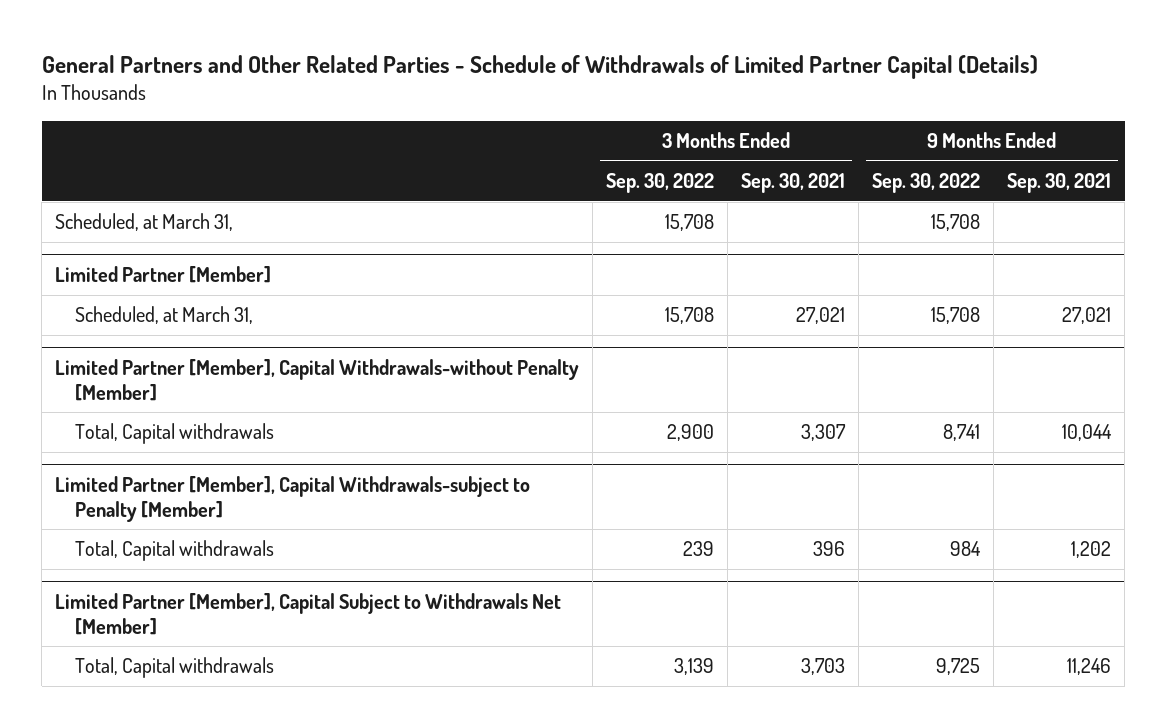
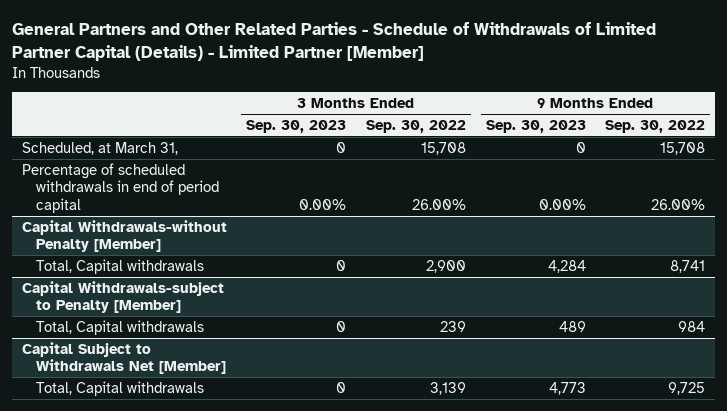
- General Partners and Other Related Parties - Schedule of Withdrawals of Limited Partner Capital (Details)
+ General Partners and Other Related Parties - Schedule of Withdrawals of Limited Partner Capital (Details) - Limited Partner [Member]
- | 3 Months Ended Sep. 30, 2022 | 3 Months Ended Sep. 30, 2021 | 9 Months Ended Sep. 30, 2022 | 9 Months Ended Sep. 30, 2021
+ | 3 Months Ended Sep. 30, 2023 | 3 Months Ended Sep. 30, 2022 | 9 Months Ended Sep. 30, 2023 | 9 Months Ended Sep. 30, 2022
- Limited Partner [Member]
- Scheduled, at March 31, | 15,708 | 27,021 | 15,708 | 27,021
- Limited Partner [Member], Capital Withdrawals-without Penalty [Member]
+ Percentage of scheduled withdrawals in end of period capital | 0.00% | 26.00% | 0.00% | 26.00%
+ Capital Withdrawals-without Penalty [Member]
- Limited Partner [Member], Capital Withdrawals-subject to Penalty [Member]
+ Capital Withdrawals-subject to Penalty [Member]
- Limited Partner [Member], Capital Subject to Withdrawals Net [Member]
+ Capital Subject to Withdrawals Net [Member]

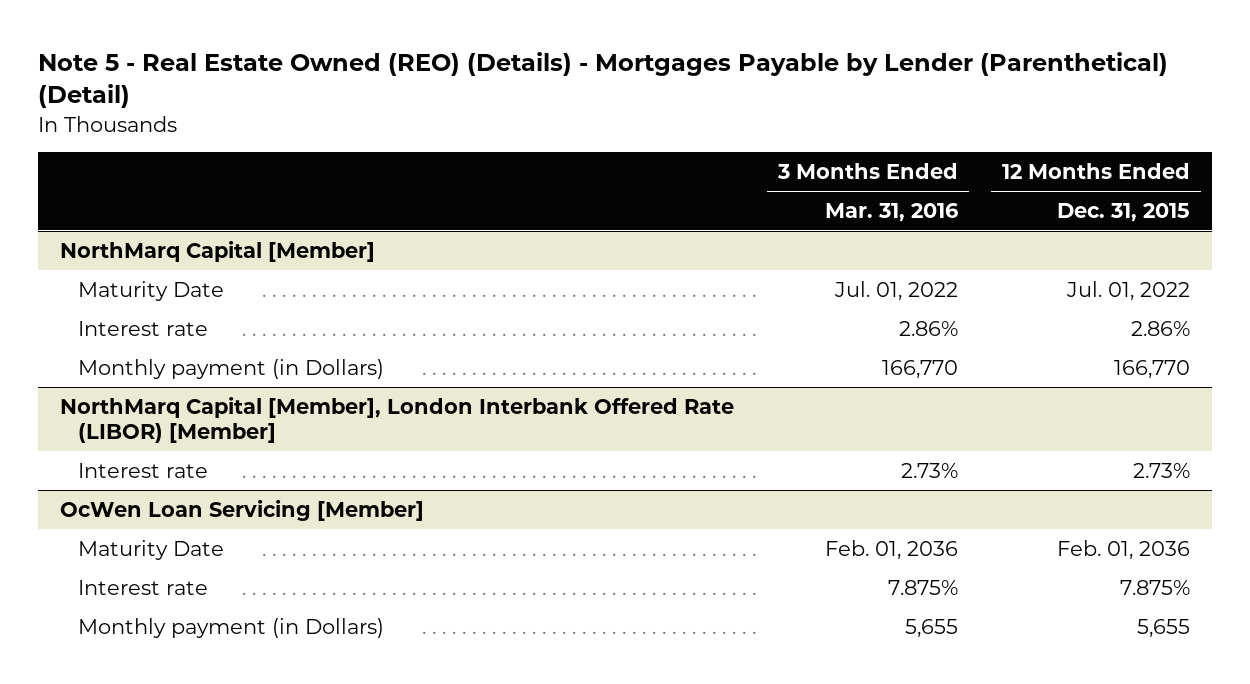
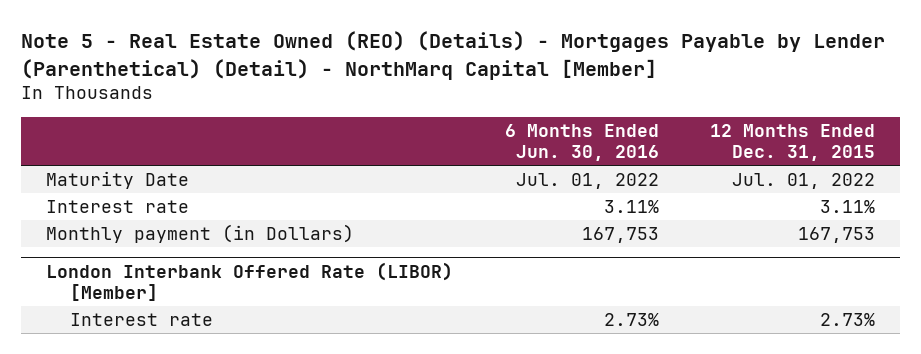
- Note 5 - Real Estate Owned (REO) (Details) - Mortgages Payable by Lender (Parenthetical) (Detail)
+ Note 5 - Real Estate Owned (REO) (Details) - Mortgages Payable by Lender (Parenthetical) (Detail) - NorthMarq Capital [Member]
- | 3 Months Ended Mar. 31, 2016 | 12 Months Ended Dec. 31, 2015
+ | 6 Months Ended Jun. 30, 2016 | 12 Months Ended Dec. 31, 2015
- NorthMarq Capital [Member]
- Interest rate | 2.86% | 2.86%
- Monthly payment (in Dollars) | 166,770 | 166,770
- NorthMarq Capital [Member], London Interbank Offered Rate (LIBOR) [Member]
+ Interest rate | 3.11% | 3.11%
+ Monthly payment (in Dollars) | 167,753 | 167,753
+ London Interbank Offered Rate (LIBOR) [Member]
- OcWen Loan Servicing [Member]
- Maturity Date | Feb. 01, 2036 | Feb. 01, 2036
- Interest rate | 7.875% | 7.875%
- Monthly payment (in Dollars) | 5,655 | 5,655

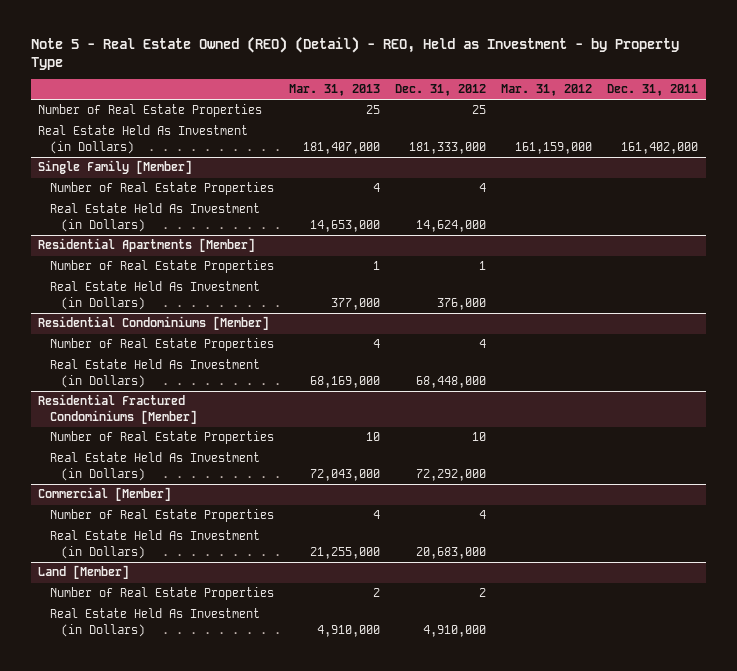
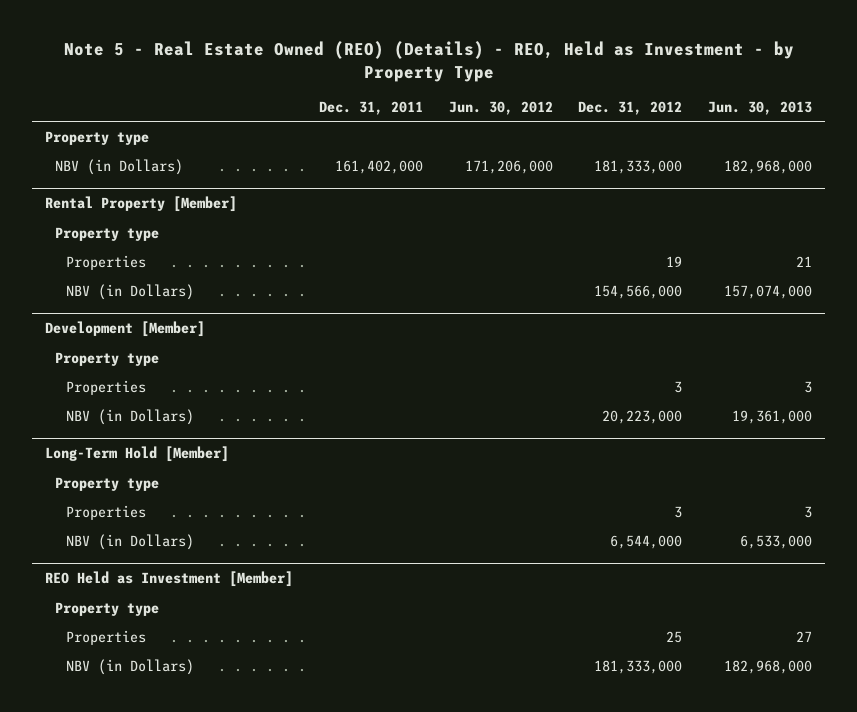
- Note 5 - Real Estate Owned (REO) (Detail) - REO, Held as Investment - by Property Type
+ Note 5 - Real Estate Owned (REO) (Details) - REO, Held as Investment - by Property Type
- | Mar. 31, 2013 | Dec. 31, 2012 | Mar. 31, 2012 | Dec. 31, 2011
+ | Dec. 31, 2011 | Jun. 30, 2012 | Dec. 31, 2012 | Jun. 30, 2013
- Number of Real Estate Properties | 25 | 25 | |
- Real Estate Held As Investment (in Dollars) | 181,407,000 | 181,333,000 | 161,159,000 | 161,402,000
- Single Family [Member]
- Number of Real Estate Properties | 4 | 4 | |
- Real Estate Held As Investment (in Dollars) | 14,653,000 | 14,624,000 | |
- Residential Apartments [Member]
- Number of Real Estate Properties | 1 | 1 | |
- Real Estate Held As Investment (in Dollars) | 377,000 | 376,000 | |
- Residential Condominiums [Member]
- Number of Real Estate Properties | 4 | 4 | |
- Real Estate Held As Investment (in Dollars) | 68,169,000 | 68,448,000 | |
- Residential Fractured Condominiums [Member]
- Number of Real Estate Properties | 10 | 10 | |
- Real Estate Held As Investment (in Dollars) | 72,043,000 | 72,292,000 | |
- Commercial [Member]
- Number of Real Estate Properties | 4 | 4 | |
- Real Estate Held As Investment (in Dollars) | 21,255,000 | 20,683,000 | |
- Land [Member]
- Number of Real Estate Properties | 2 | 2 | |
- Real Estate Held As Investment (in Dollars) | 4,910,000 | 4,910,000 | |
+ Property type
+ NBV (in Dollars) | 161,402,000 | 171,206,000 | 181,333,000 | 182,968,000
+ Rental Property [Member]
+ Property type
+ Properties | | | 19 | 21
+ NBV (in Dollars) | | | 154,566,000 | 157,074,000
+ Development [Member]
+ Property type
+ Properties | | | 3 | 3
+ NBV (in Dollars) | | | 20,223,000 | 19,361,000
+ Long-Term Hold [Member]
+ Property type
+ Properties | | | 3 | 3
+ NBV (in Dollars) | | | 6,544,000 | 6,533,000
+ REO Held as Investment [Member]
+ Property type
+ Properties | | | 25 | 27
+ NBV (in Dollars) | | | 181,333,000 | 182,968,000

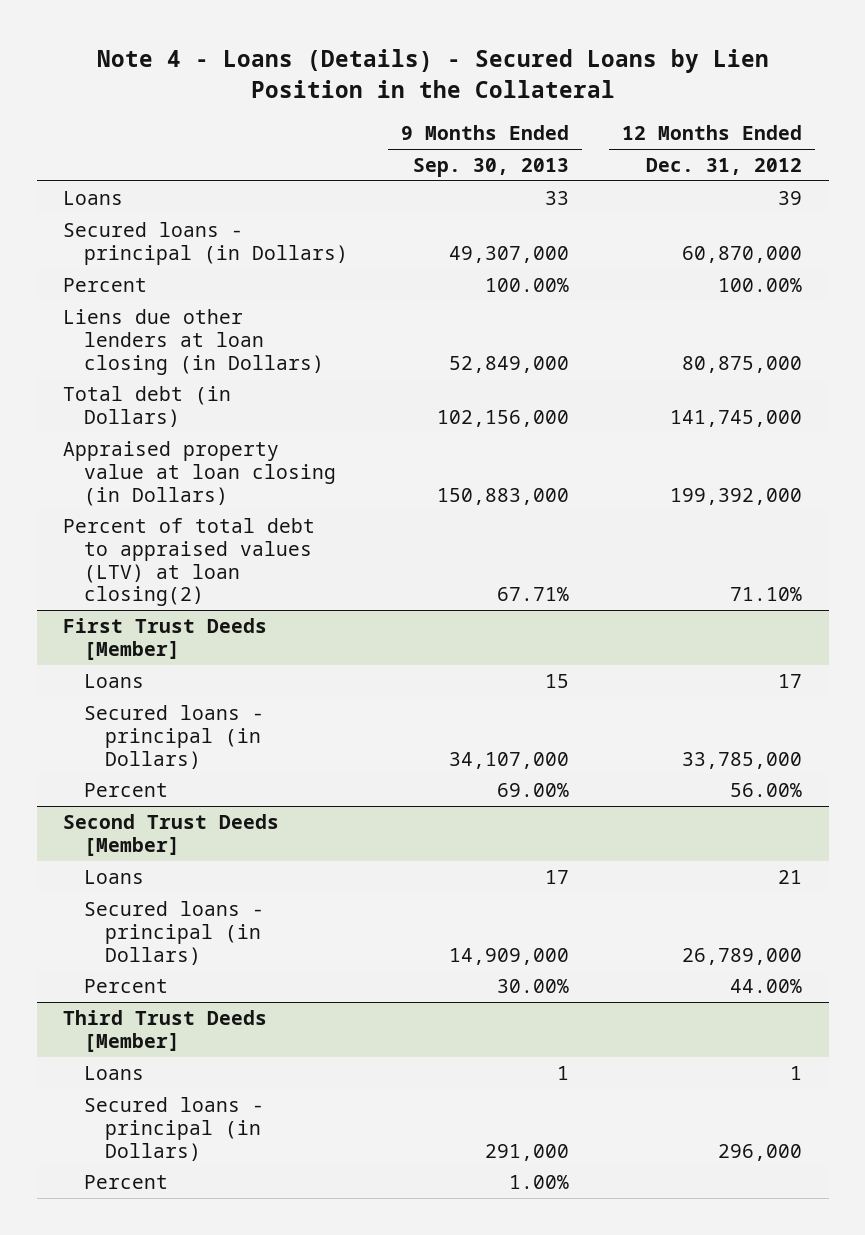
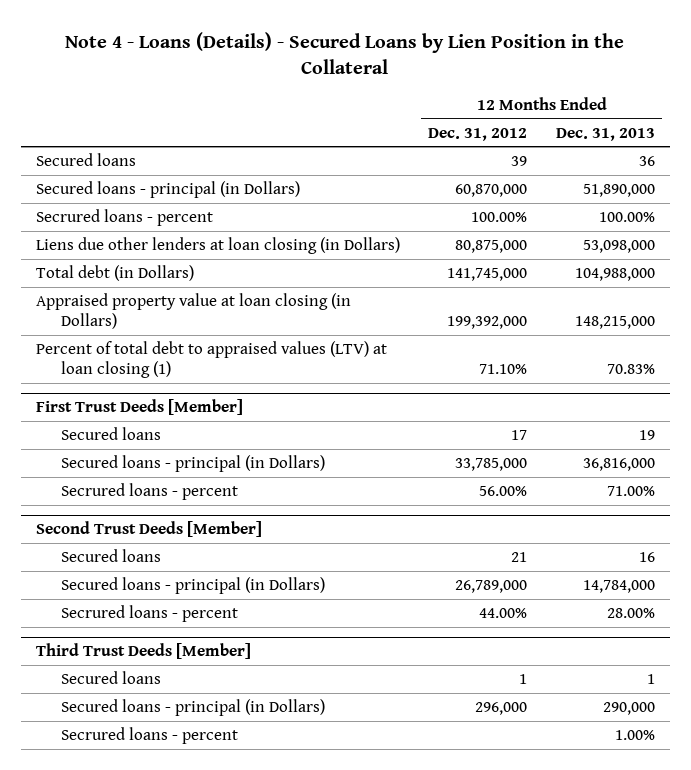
- | 9 Months Ended Sep. 30, 2013 | 12 Months Ended Dec. 31, 2012
+ | 12 Months Ended Dec. 31, 2012 | 12 Months Ended Dec. 31, 2013
- Loans | 33 | 39
+ Secured loans | 39 | 36
- Percent | 100.00% | 100.00%
+ Secrured loans - percent | 100.00% | 100.00%
- Percent of total debt to appraised values (LTV) at loan closing(2) | 67.71% | 71.10%
+ Percent of total debt to appraised values (LTV) at loan closing (1) | 71.10% | 70.83%
@ First Trust Deeds [Member]
- Loans | 15 | 17
+ Secured loans | 17 | 19
- Percent | 69.00% | 56.00%
+ Secrured loans - percent | 56.00% | 71.00%
@ Second Trust Deeds [Member]
- Loans | 17 | 21
+ Secured loans | 21 | 16
- Percent | 30.00% | 44.00%
+ Secrured loans - percent | 44.00% | 28.00%
@ Third Trust Deeds [Member]
- Loans | 1 | 1
+ Secured loans | 1 | 1
- Percent | 1.00% |
+ Secrured loans - percent | | 1.00%

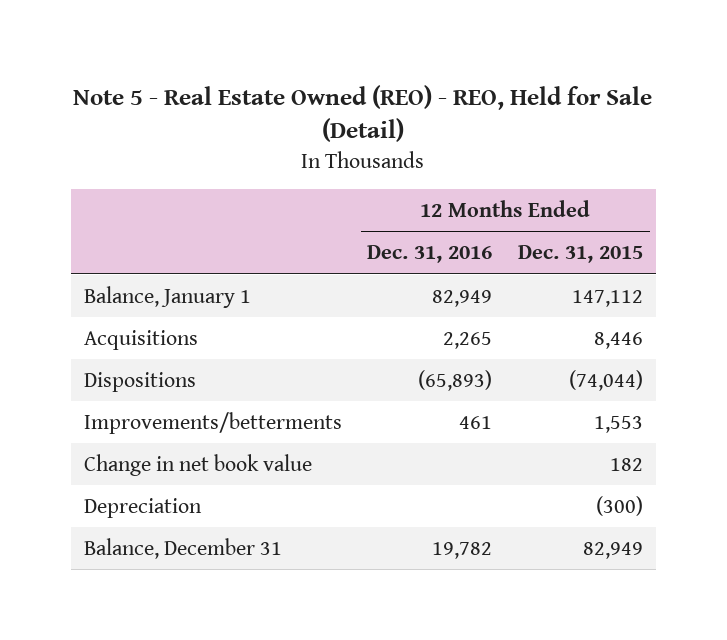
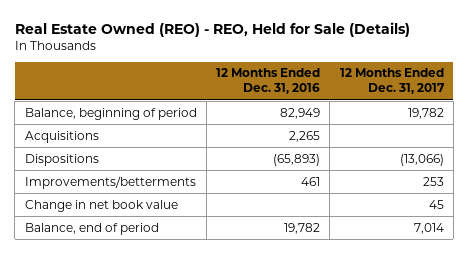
- Note 5 - Real Estate Owned (REO) - REO, Held for Sale (Detail)
+ Real Estate Owned (REO) - REO, Held for Sale (Details)
- | 12 Months Ended Dec. 31, 2016 | 12 Months Ended Dec. 31, 2015
+ | 12 Months Ended Dec. 31, 2016 | 12 Months Ended Dec. 31, 2017
- Balance, January 1 | 82,949 | 147,112
+ Balance, beginning of period | 82,949 | 19,782
- Depreciation | | (300)
- Balance, December 31 | 19,782 | 82,949
+ Balance, end of period | 19,782 | 7,014

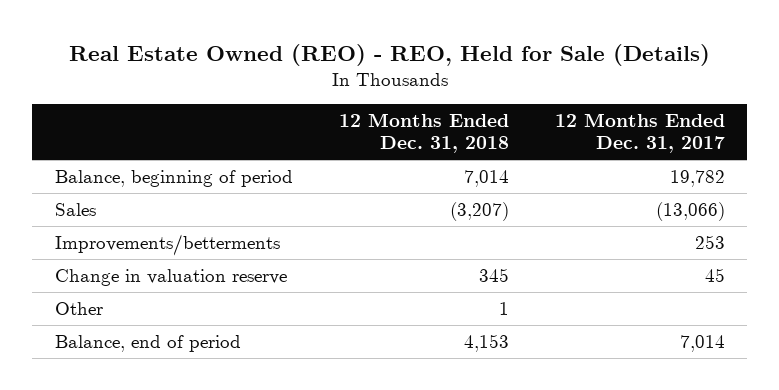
- | 12 Months Ended Dec. 31, 2016 | 12 Months Ended Dec. 31, 2017
+ | 12 Months Ended Dec. 31, 2018 | 12 Months Ended Dec. 31, 2017
- Acquisitions | 2,265 |
- Dispositions | (65,893) | (13,066)
+ Sales | (3,207) | (13,066)
- Change in net book value | | 45
+ Change in valuation reserve | 345 | 45
+ Other | 1 |

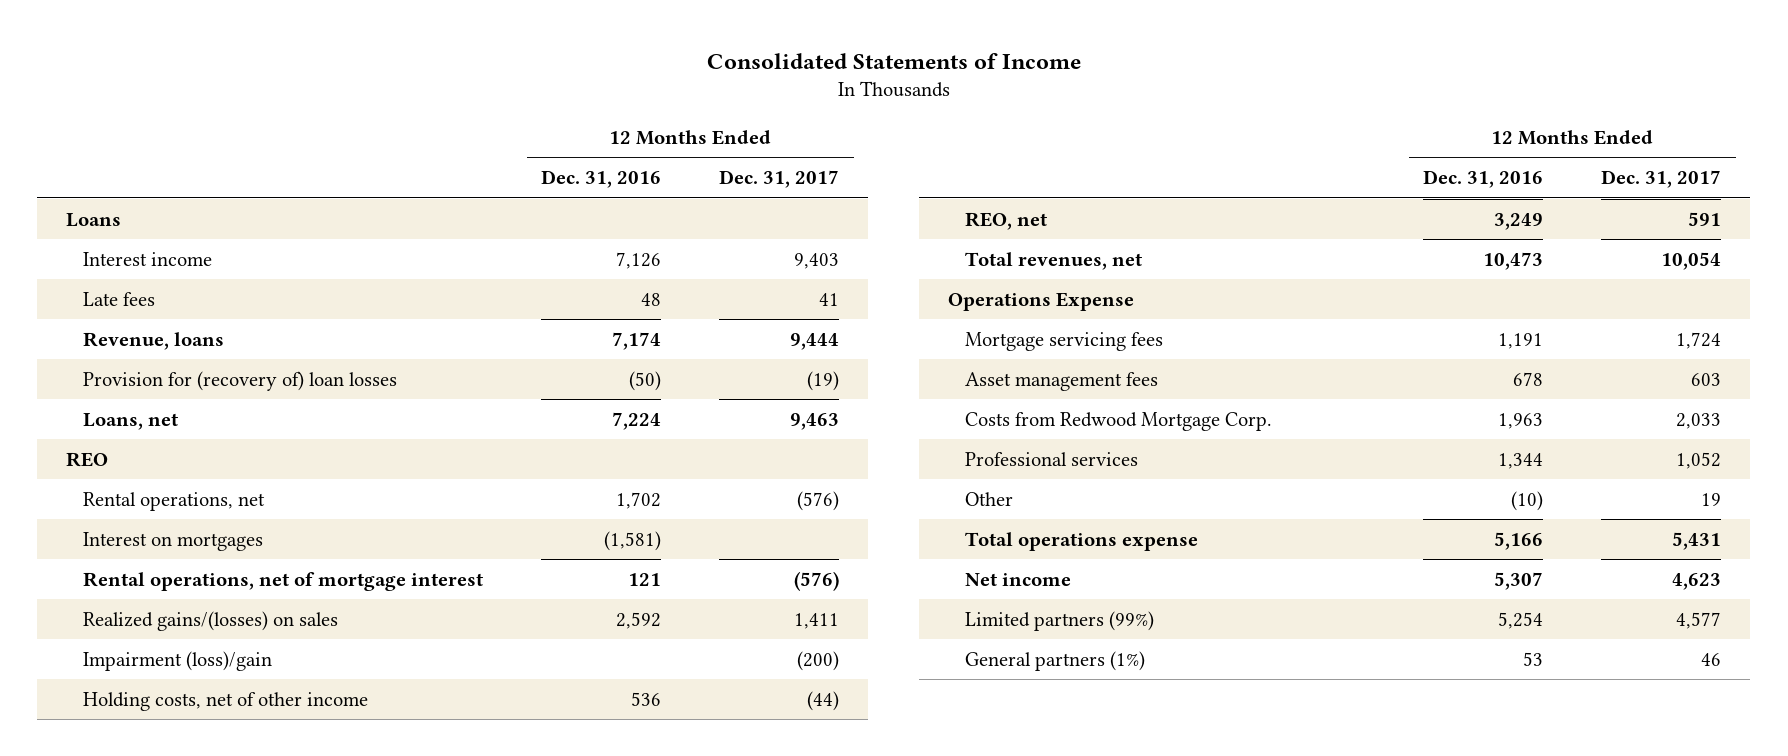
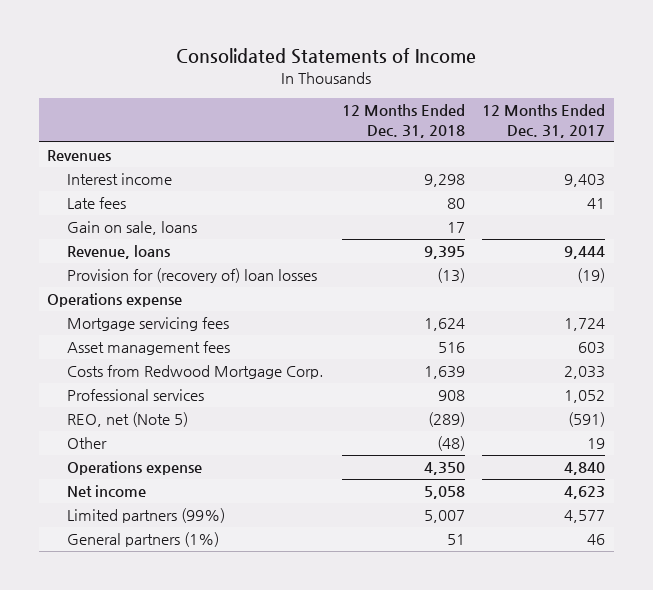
- | 12 Months Ended Dec. 31, 2016 | 12 Months Ended Dec. 31, 2017
+ | 12 Months Ended Dec. 31, 2018 | 12 Months Ended Dec. 31, 2017
- Loans
+ Revenues
+ Gain on sale, loans | 17 |
- Loans, net | 7,224 | 9,463
- REO
- Rental operations, net | 1,702 | (576)
- Interest on mortgages | (1,581) |
- Rental operations, net of mortgage interest | 121 | (576)
- Realized gains/(losses) on sales | 2,592 | 1,411
- Impairment (loss)/gain | | (200)
- Holding costs, net of other income | 536 | (44)
- REO, net | 3,249 | 591
- Total revenues, net | 10,473 | 10,054
- Operations Expense
+ Operations expense
+ REO, net (Note 5) | (289) | (591)
- Total operations expense | 5,166 | 5,431
+ Operations expense | 4,350 | 4,840

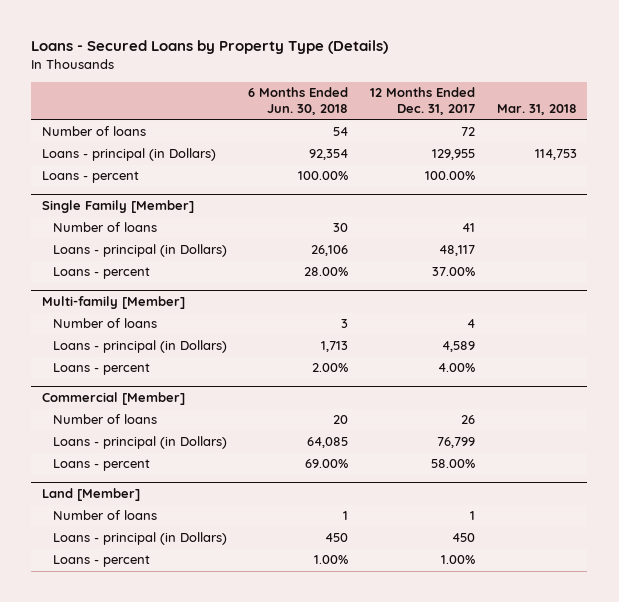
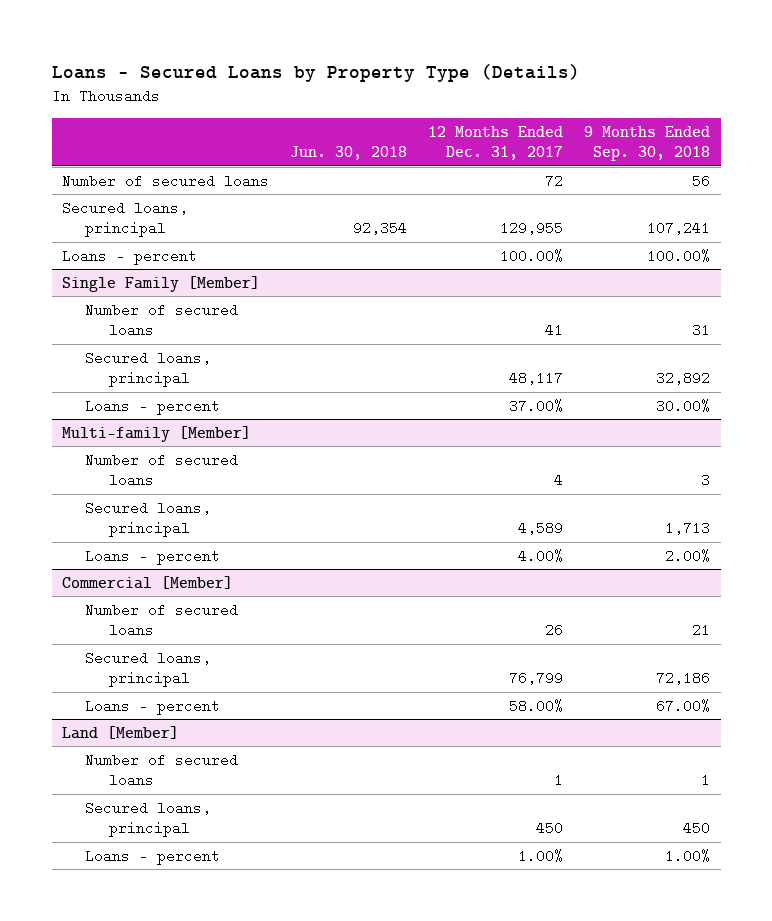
- | 6 Months Ended Jun. 30, 2018 | 12 Months Ended Dec. 31, 2017 | Mar. 31, 2018
+ | Jun. 30, 2018 | 12 Months Ended Dec. 31, 2017 | 9 Months Ended Sep. 30, 2018
- Number of loans | 54 | 72 |
- Loans - principal (in Dollars) | 92,354 | 129,955 | 114,753
+ Number of secured loans | | 72 | 56
+ Secured loans, principal | 92,354 | 129,955 | 107,241
@ Single Family [Member]
- Number of loans | 30 | 41 |
- Loans - principal (in Dollars) | 26,106 | 48,117 |
+ Number of secured loans | | 41 | 31
+ Secured loans, principal | | 48,117 | 32,892
@ Multi-family [Member]
- Number of loans | 3 | 4 |
- Loans - principal (in Dollars) | 1,713 | 4,589 |
+ Number of secured loans | | 4 | 3
+ Secured loans, principal | | 4,589 | 1,713
@ Commercial [Member]
- Number of loans | 20 | 26 |
- Loans - principal (in Dollars) | 64,085 | 76,799 |
+ Number of secured loans | | 26 | 21
+ Secured loans, principal | | 76,799 | 72,186
@ Land [Member]
- Number of loans | 1 | 1 |
- Loans - principal (in Dollars) | 450 | 450 |
+ Number of secured loans | | 1 | 1
+ Secured loans, principal | | 450 | 450

